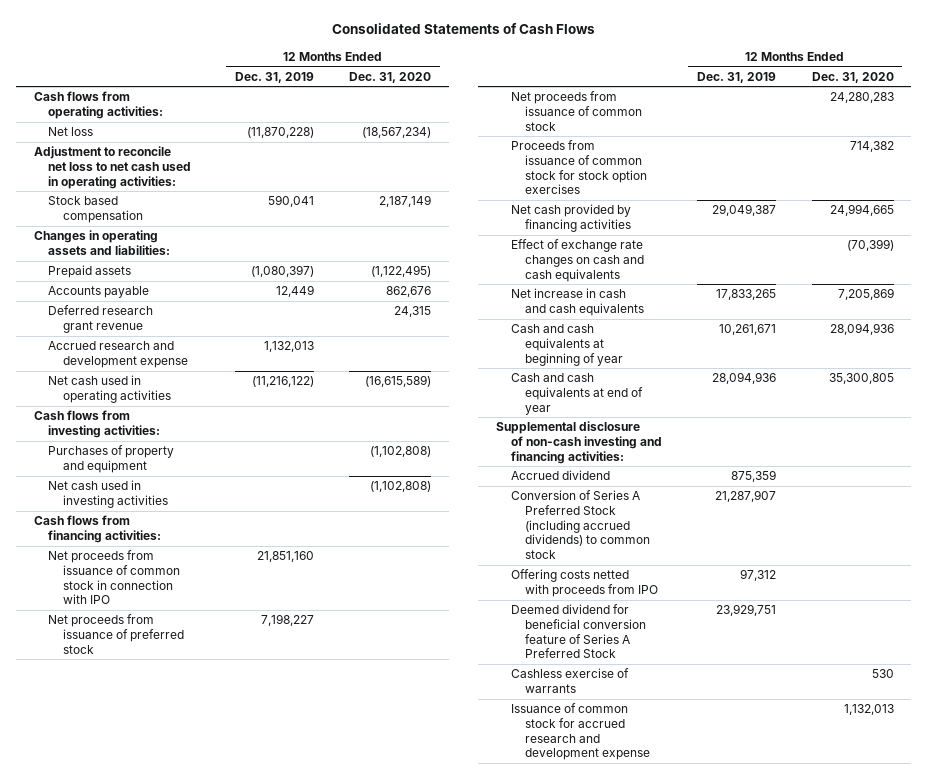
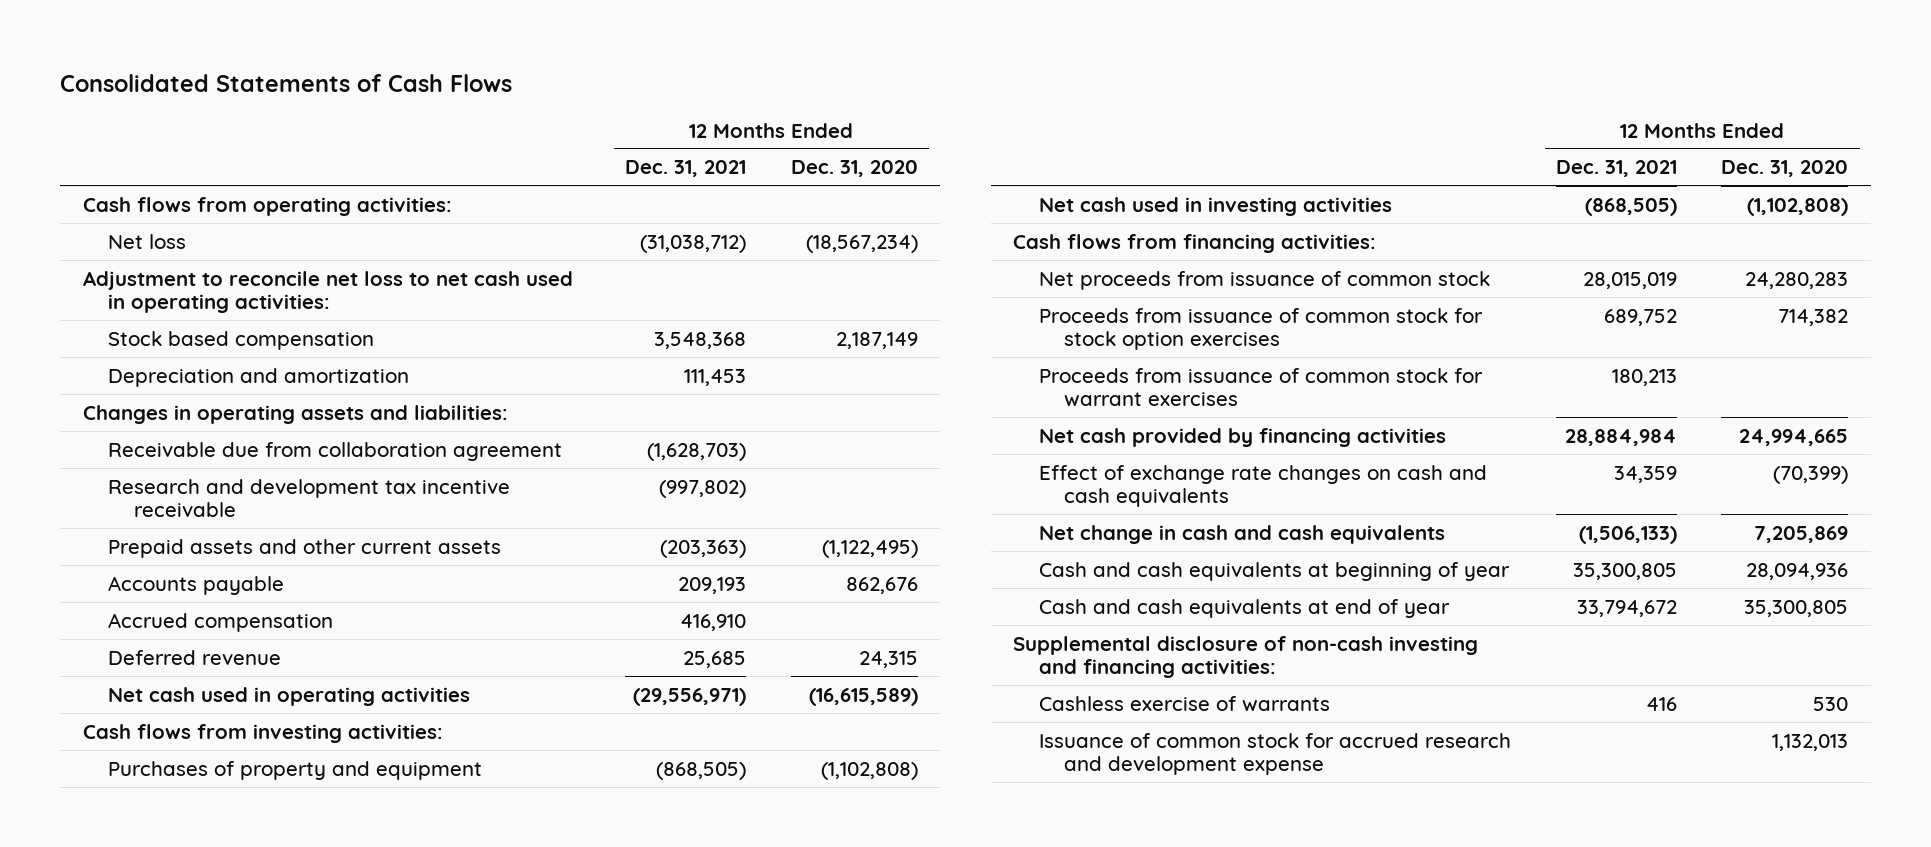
- | 12 Months Ended Dec. 31, 2019 | 12 Months Ended Dec. 31, 2020
+ | 12 Months Ended Dec. 31, 2021 | 12 Months Ended Dec. 31, 2020
+ Depreciation and amortization | 111,453 |
- Prepaid assets | (1,080,397) | (1,122,495)
+ Receivable due from collaboration agreement | (1,628,703) |
+ Research and development tax incentive receivable | (997,802) |
+ Prepaid assets and other current assets | (203,363) | (1,122,495)
- Deferred research grant revenue | | 24,315
- Accrued research and development expense | 1,132,013 |
+ Accrued compensation | 416,910 |
+ Deferred revenue | 25,685 | 24,315
- Net proceeds from issuance of common stock in connection with IPO | 21,851,160 |
- Net proceeds from issuance of preferred stock | 7,198,227 |
+ Proceeds from issuance of common stock for warrant exercises | 180,213 |
- Net increase in cash and cash equivalents | 17,833,265 | 7,205,869
+ Net change in cash and cash equivalents | (1,506,133) | 7,205,869
- Accrued dividend | 875,359 |
- Conversion of Series A Preferred Stock (including accrued dividends) to common stock | 21,287,907 |
- Offering costs netted with proceeds from IPO | 97,312 |
- Deemed dividend for beneficial conversion feature of Series A Preferred Stock | 23,929,751 |

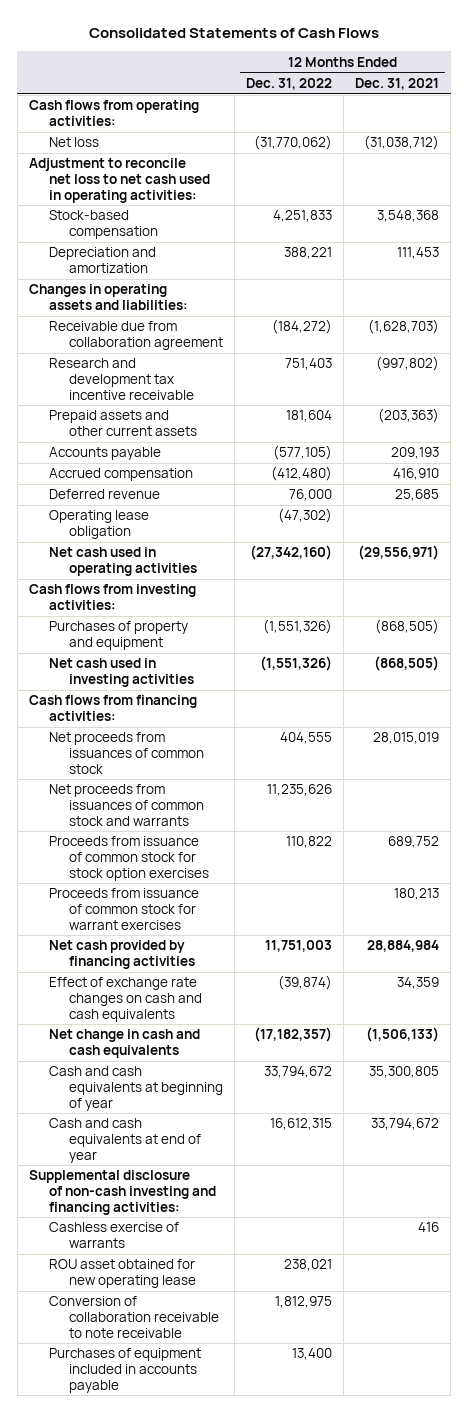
- | 12 Months Ended Dec. 31, 2021 | 12 Months Ended Dec. 31, 2020
+ | 12 Months Ended Dec. 31, 2022 | 12 Months Ended Dec. 31, 2021
- Stock based compensation | 3,548,368 | 2,187,149
+ Stock-based compensation | 4,251,833 | 3,548,368
+ Operating lease obligation | (47,302) |
- Net proceeds from issuance of common stock | 28,015,019 | 24,280,283
+ Net proceeds from issuances of common stock | 404,555 | 28,015,019
+ Net proceeds from issuances of common stock and warrants | 11,235,626 |
- Issuance of common stock for accrued research and development expense | | 1,132,013
+ ROU asset obtained for new operating lease | 238,021 |
+ Conversion of collaboration receivable to note receivable | 1,812,975 |
+ Purchases of equipment included in accounts payable | 13,400 |

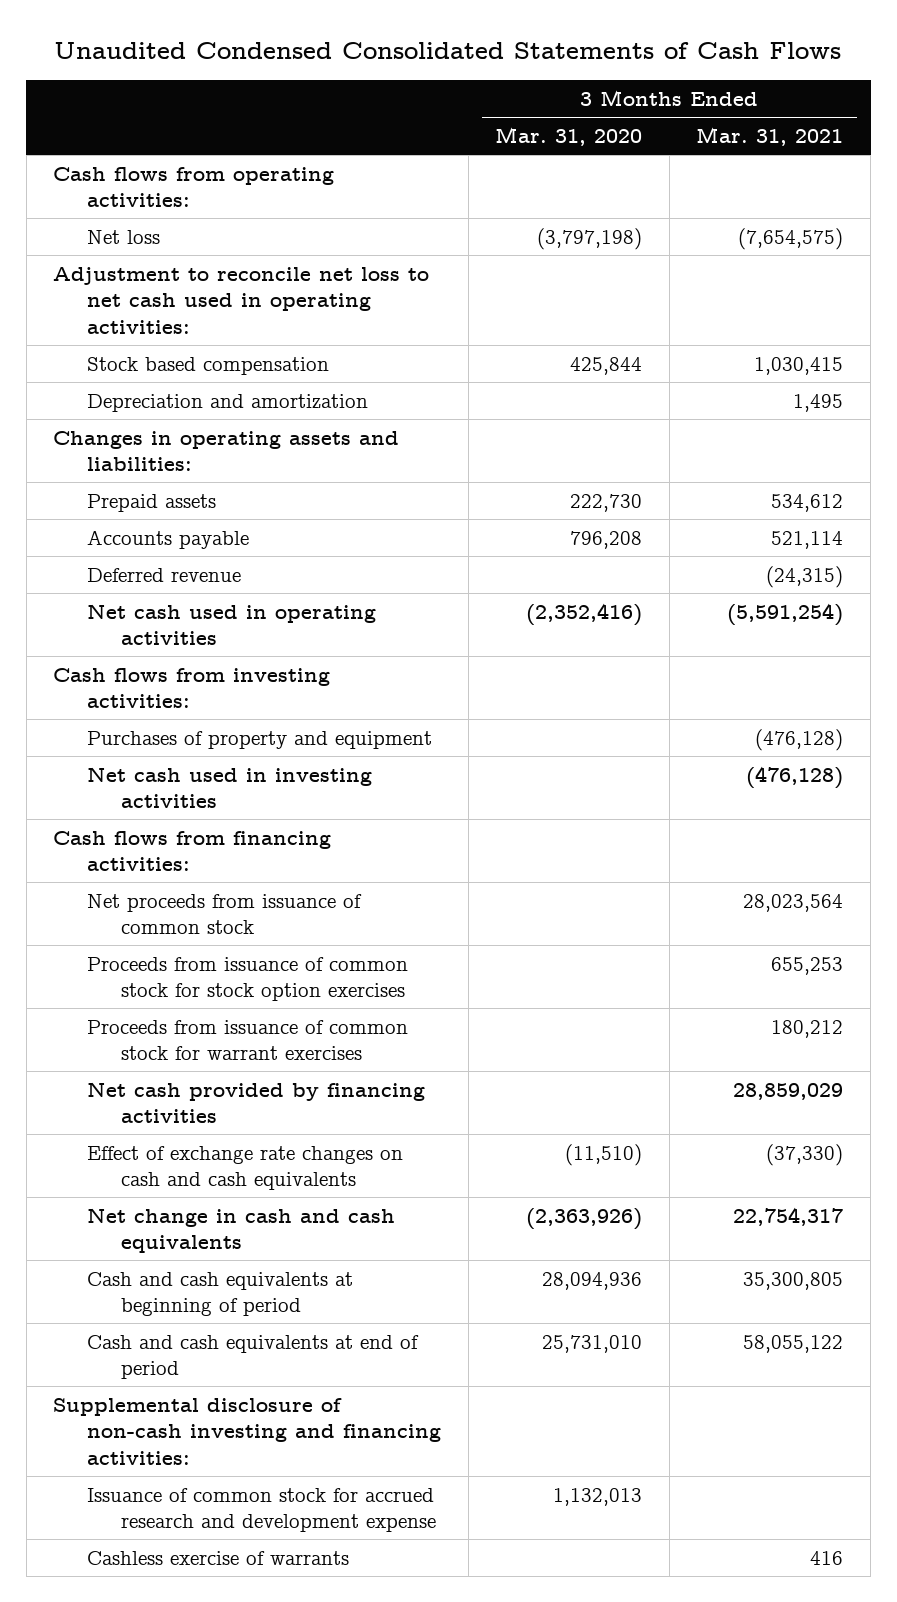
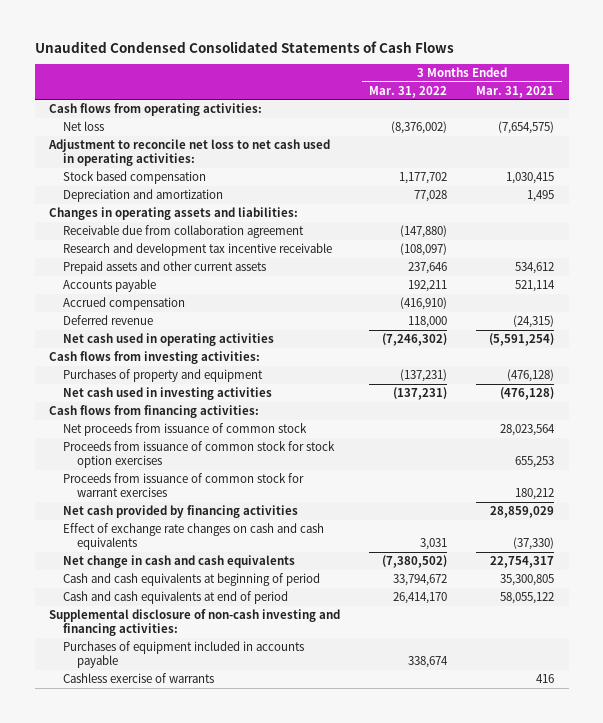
- | 3 Months Ended Mar. 31, 2020 | 3 Months Ended Mar. 31, 2021
+ | 3 Months Ended Mar. 31, 2022 | 3 Months Ended Mar. 31, 2021
- Prepaid assets | 222,730 | 534,612
+ Receivable due from collaboration agreement | (147,880) |
+ Research and development tax incentive receivable | (108,097) |
+ Prepaid assets and other current assets | 237,646 | 534,612
+ Accrued compensation | (416,910) |
- Issuance of common stock for accrued research and development expense | 1,132,013 |
+ Purchases of equipment included in accounts payable | 338,674 |

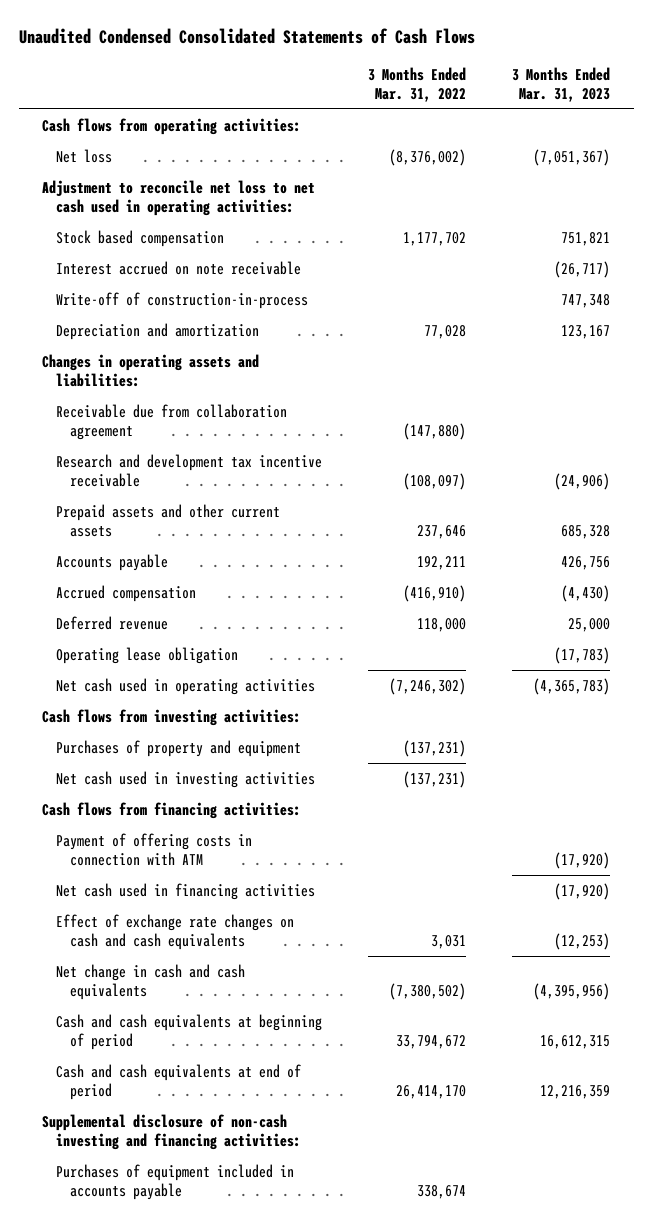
- | 3 Months Ended Mar. 31, 2022 | 3 Months Ended Mar. 31, 2021
+ | 3 Months Ended Mar. 31, 2022 | 3 Months Ended Mar. 31, 2023
+ Interest accrued on note receivable | | (26,717)
+ Write-off of construction-in-process | | 747,348
+ Operating lease obligation | | (17,783)
- Net proceeds from issuance of common stock | | 28,023,564
- Proceeds from issuance of common stock for stock option exercises | | 655,253
- Proceeds from issuance of common stock for warrant exercises | | 180,212
- Net cash provided by financing activities | | 28,859,029
+ Payment of offering costs in connection with ATM | | (17,920)
+ Net cash used in financing activities | | (17,920)
- Cashless exercise of warrants | | 416

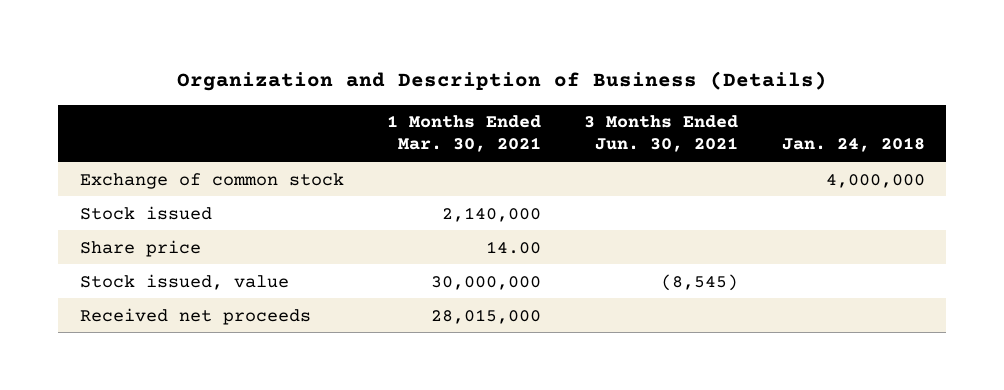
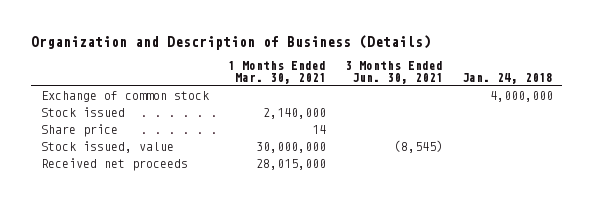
- Share price | 14.00 | |
+ Share price | 14 | |

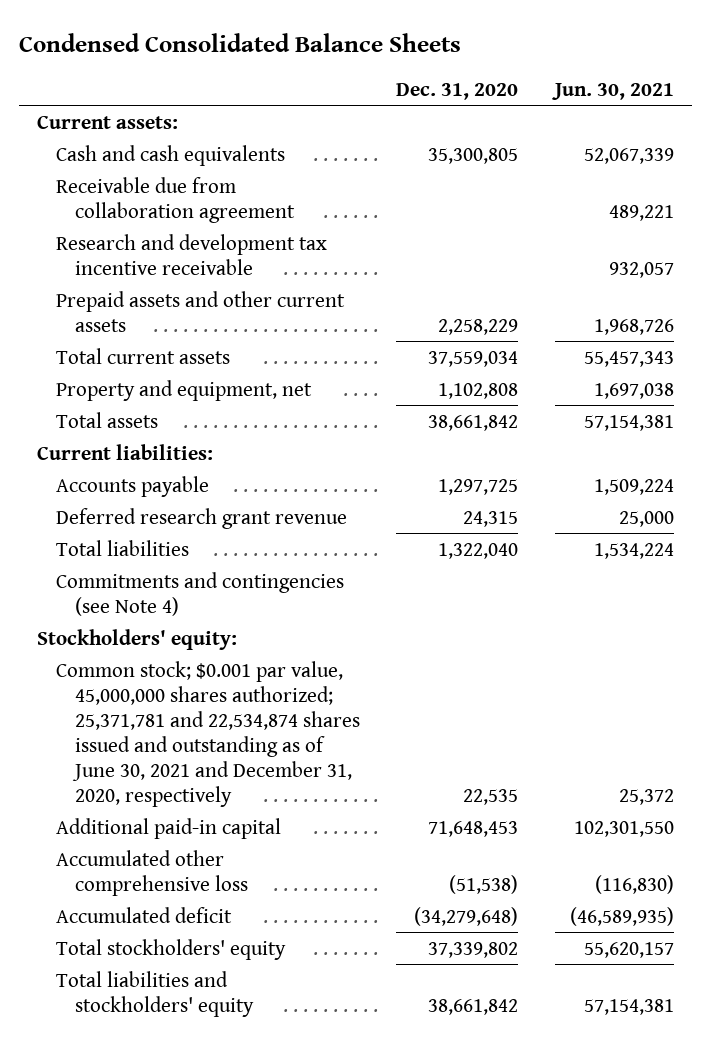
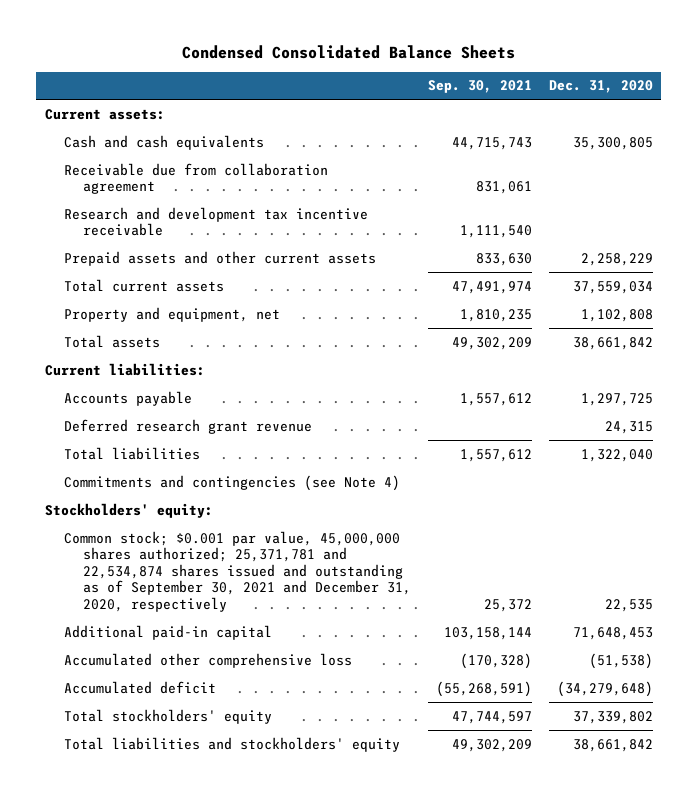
- | Dec. 31, 2020 | Jun. 30, 2021
+ | Sep. 30, 2021 | Dec. 31, 2020
- Common stock; $0.001 par value, 45,000,000 shares authorized; 25,371,781 and 22,534,874 shares issued and outstanding as of June 30, 2021 and December 31, 2020, respectively | 22,535 | 25,372
+ Common stock; $0.001 par value, 45,000,000 shares authorized; 25,371,781 and 22,534,874 shares issued and outstanding as of September 30, 2021 and December 31, 2020, respectively | 25,372 | 22,535

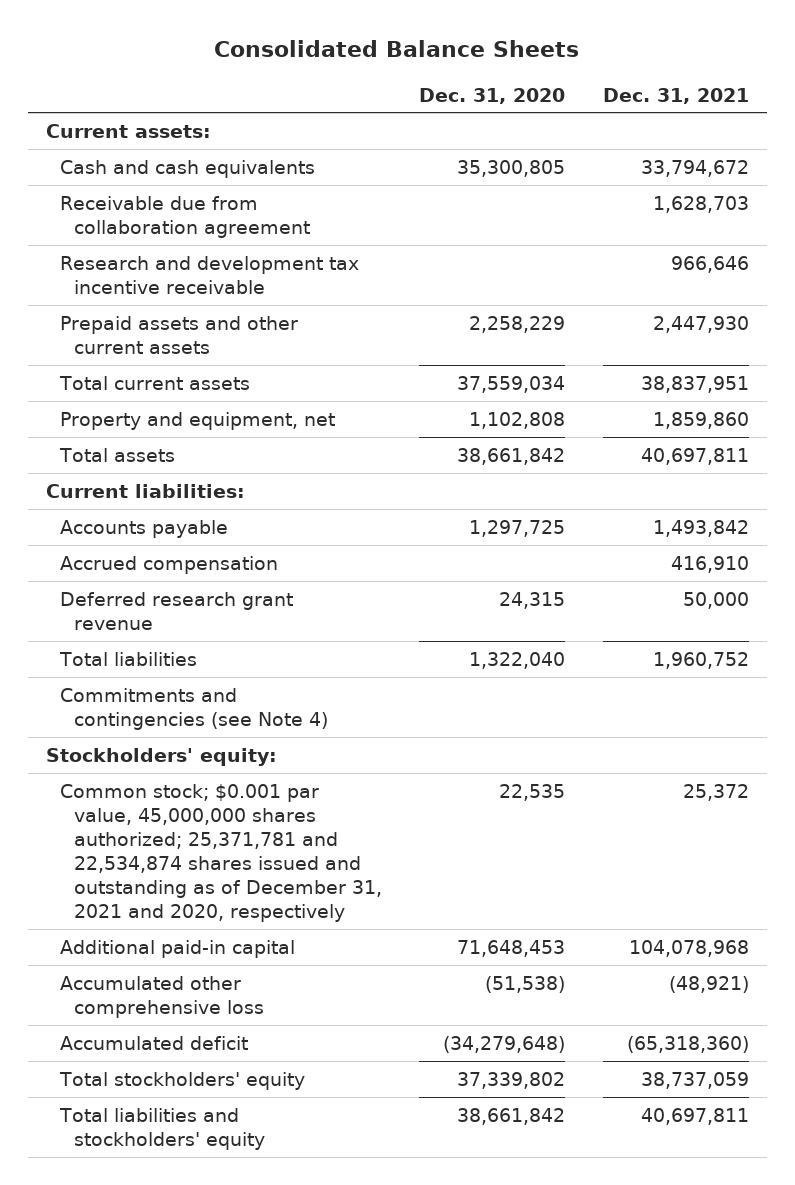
- Condensed Consolidated Balance Sheets
+ Consolidated Balance Sheets
- | Sep. 30, 2021 | Dec. 31, 2020
+ | Dec. 31, 2020 | Dec. 31, 2021
+ Accrued compensation | | 416,910
- Common stock; $0.001 par value, 45,000,000 shares authorized; 25,371,781 and 22,534,874 shares issued and outstanding as of September 30, 2021 and December 31, 2020, respectively | 25,372 | 22,535
+ Common stock; $0.001 par value, 45,000,000 shares authorized; 25,371,781 and 22,534,874 shares issued and outstanding as of December 31, 2021 and 2020, respectively | 22,535 | 25,372

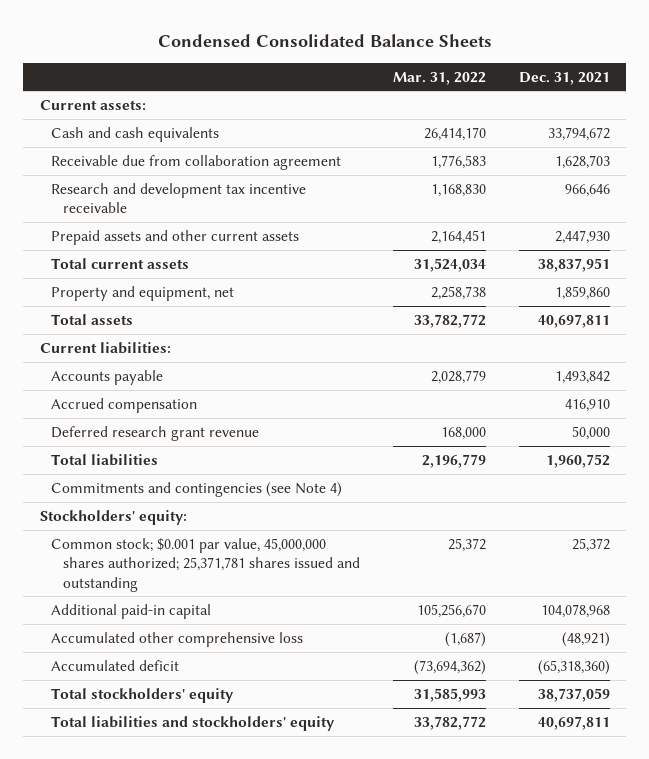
- Consolidated Balance Sheets
+ Condensed Consolidated Balance Sheets
- | Dec. 31, 2020 | Dec. 31, 2021
+ | Mar. 31, 2022 | Dec. 31, 2021
- Common stock; $0.001 par value, 45,000,000 shares authorized; 25,371,781 and 22,534,874 shares issued and outstanding as of December 31, 2021 and 2020, respectively | 22,535 | 25,372
+ Common stock; $0.001 par value, 45,000,000 shares authorized; 25,371,781 shares issued and outstanding | 25,372 | 25,372

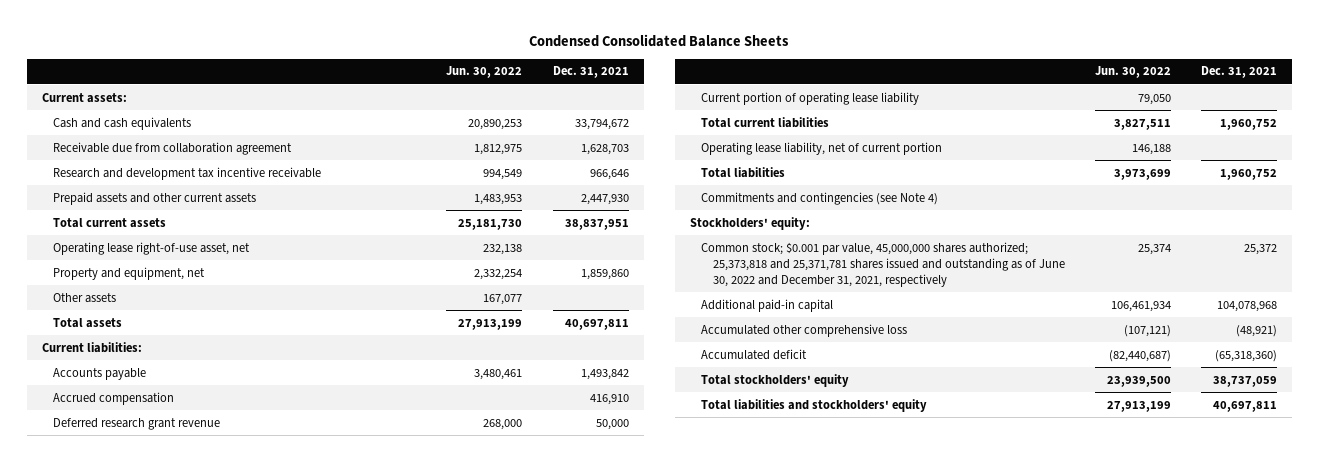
- | Mar. 31, 2022 | Dec. 31, 2021
+ | Jun. 30, 2022 | Dec. 31, 2021
+ Operating lease right-of-use asset, net | 232,138 |
+ Other assets | 167,077 |
+ Current portion of operating lease liability | 79,050 |
+ Total current liabilities | 3,827,511 | 1,960,752
+ Operating lease liability, net of current portion | 146,188 |
- Common stock; $0.001 par value, 45,000,000 shares authorized; 25,371,781 shares issued and outstanding | 25,372 | 25,372
+ Common stock; $0.001 par value, 45,000,000 shares authorized; 25,373,818 and 25,371,781 shares issued and outstanding as of June 30, 2022 and December 31, 2021, respectively | 25,374 | 25,372

